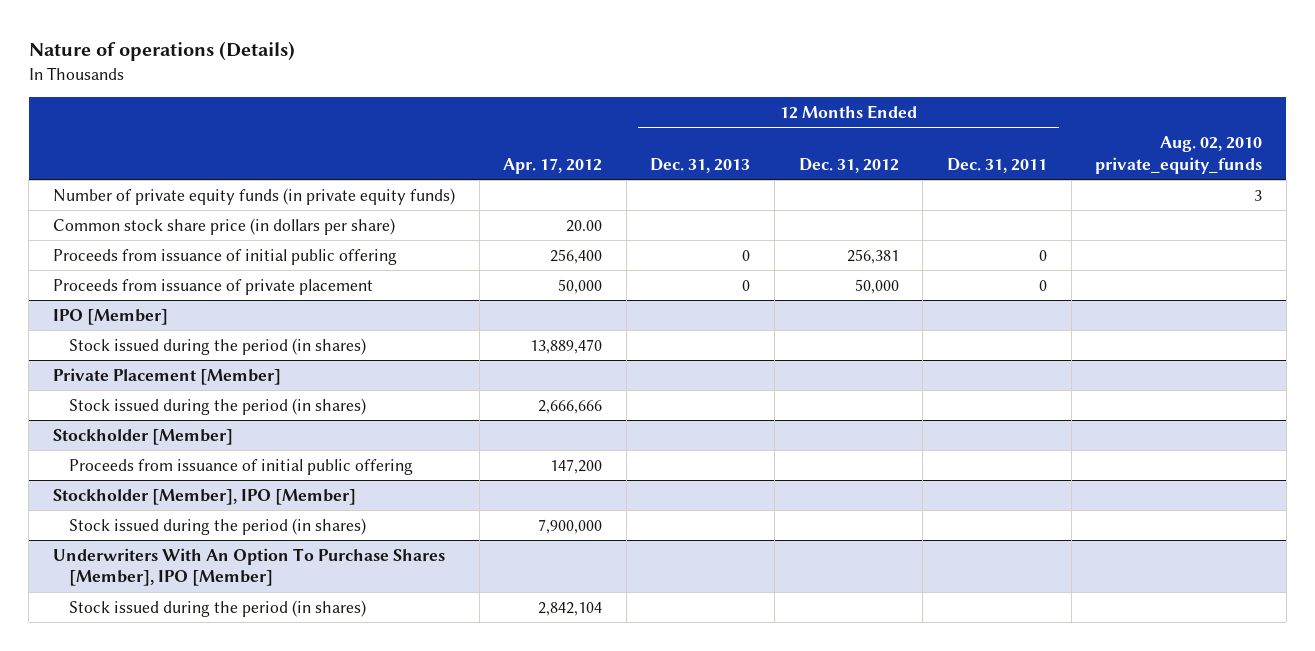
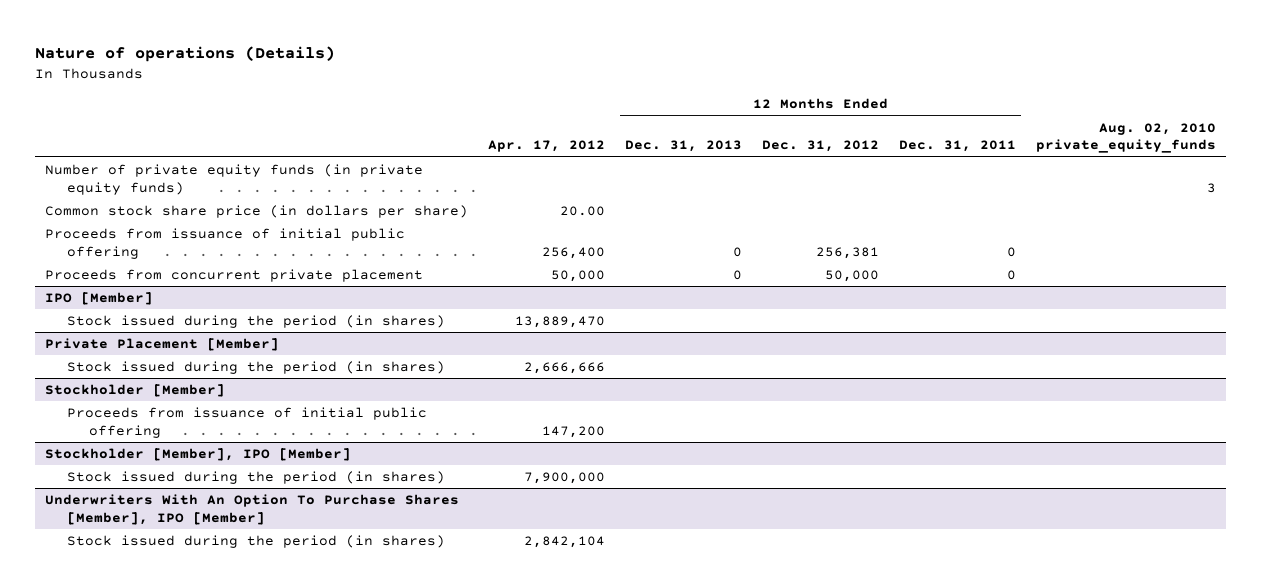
- Proceeds from issuance of private placement | 50,000 | 0 | 50,000 | 0 |
+ Proceeds from concurrent private placement | 50,000 | 0 | 50,000 | 0 |

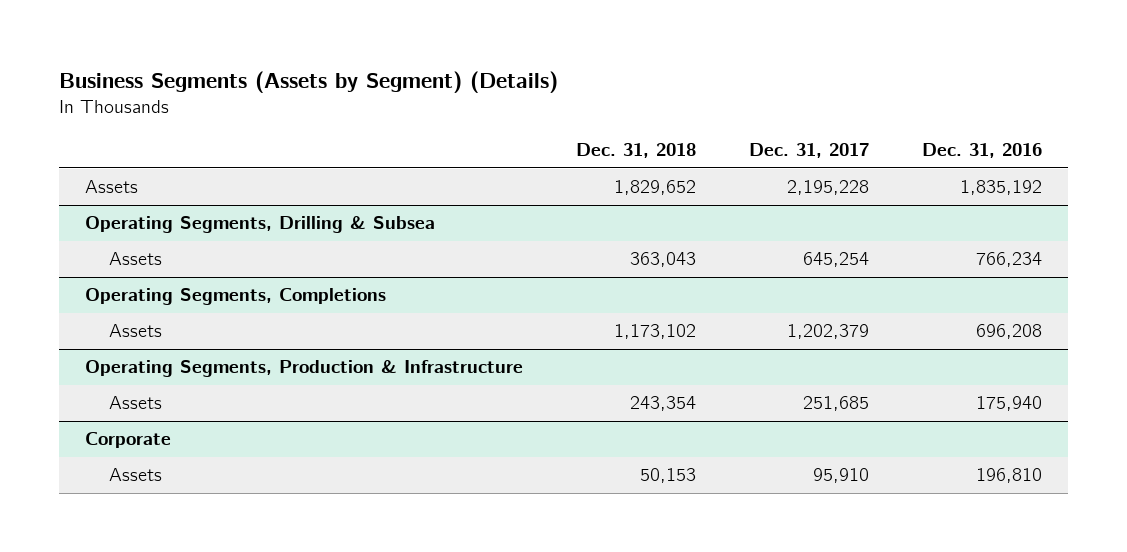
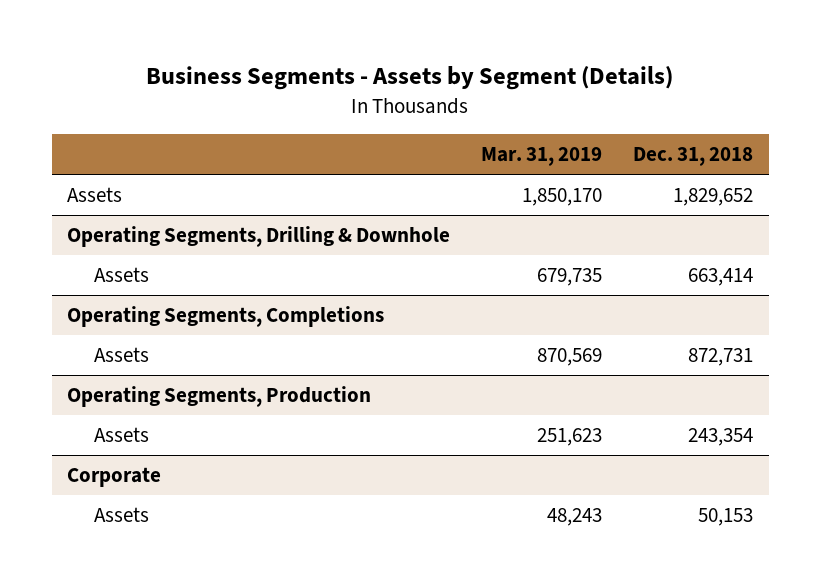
- Business Segments (Assets by Segment) (Details)
+ Business Segments - Assets by Segment (Details)
- | Dec. 31, 2018 | Dec. 31, 2017 | Dec. 31, 2016
+ | Mar. 31, 2019 | Dec. 31, 2018
- Operating Segments, Drilling & Subsea
- Assets | 363,043 | 645,254 | 766,234
+ Operating Segments, Drilling & Downhole
+ Assets | 679,735 | 663,414
@ Operating Segments, Completions
- Assets | 1,173,102 | 1,202,379 | 696,208
- Operating Segments, Production & Infrastructure
@ Operating Segments, Completions
+ Assets | 870,569 | 872,731
+ Operating Segments, Production

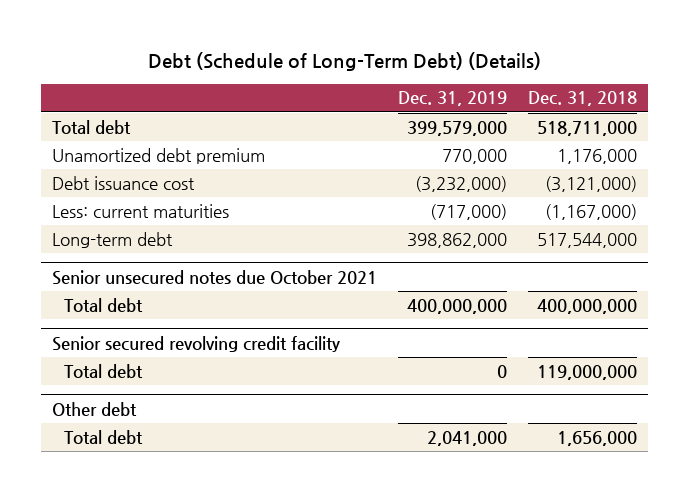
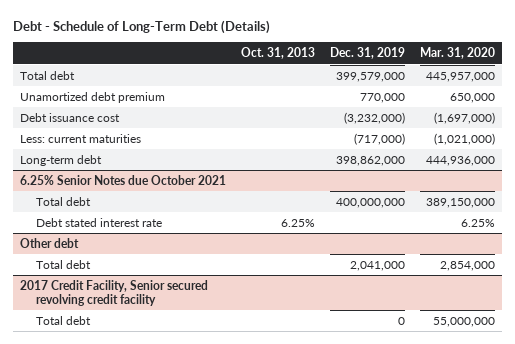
- Debt (Schedule of Long-Term Debt) (Details)
+ Debt - Schedule of Long-Term Debt (Details)
- | Dec. 31, 2019 | Dec. 31, 2018
+ | Oct. 31, 2013 | Dec. 31, 2019 | Mar. 31, 2020
- Senior unsecured notes due October 2021
+ 6.25% Senior Notes due October 2021
- Senior secured revolving credit facility
- Total debt | 0 | 119,000,000
+ Debt stated interest rate | 6.25% | | 6.25%
+ 2017 Credit Facility, Senior secured revolving credit facility
+ Total debt | | 0 | 55,000,000

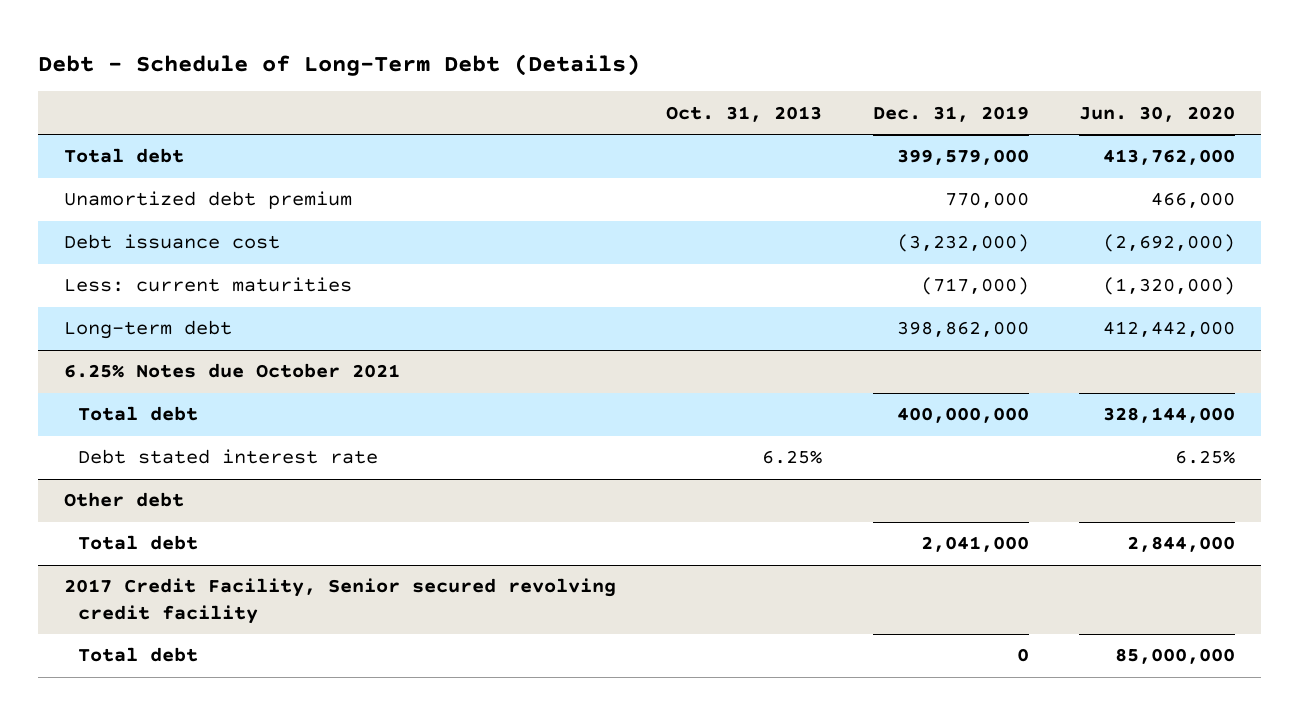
- | Oct. 31, 2013 | Dec. 31, 2019 | Mar. 31, 2020
+ | Oct. 31, 2013 | Dec. 31, 2019 | Jun. 30, 2020
- 6.25% Senior Notes due October 2021
+ 6.25% Notes due October 2021

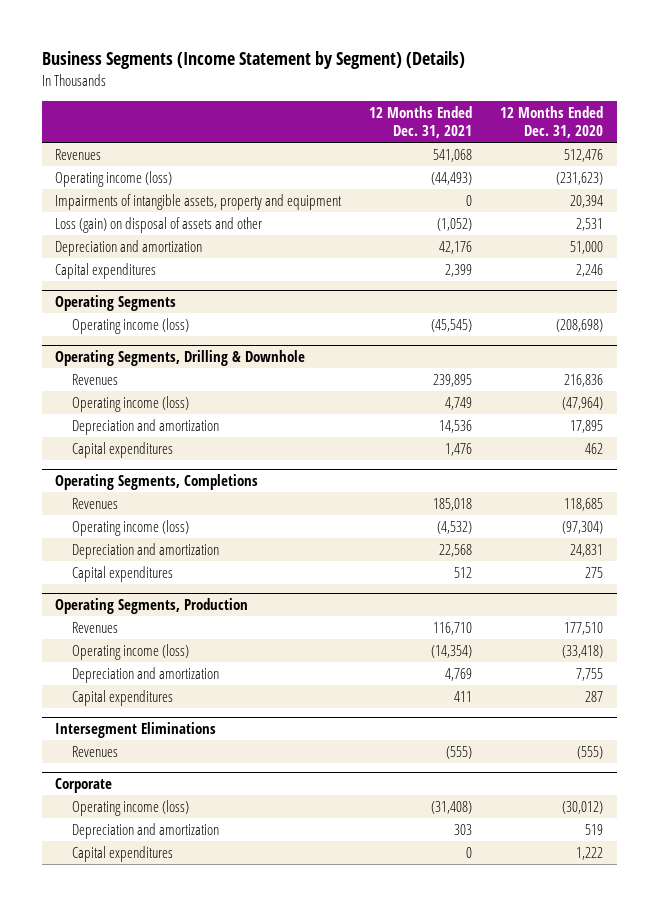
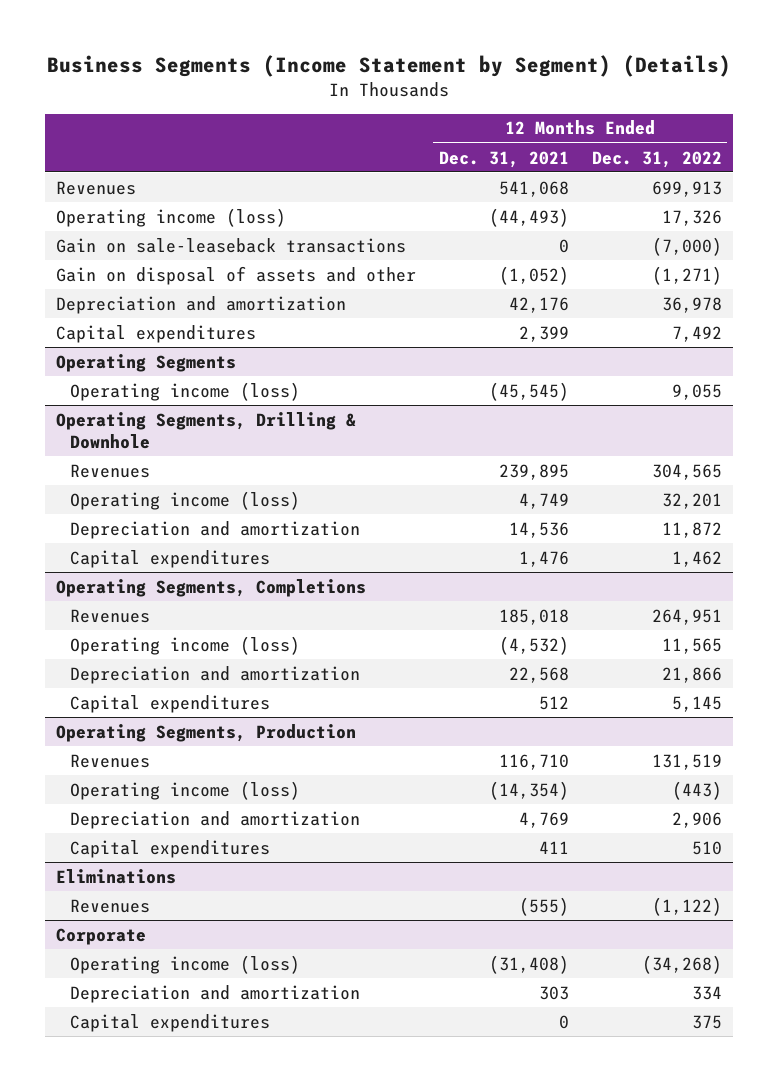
- | 12 Months Ended Dec. 31, 2021 | 12 Months Ended Dec. 31, 2020
+ | 12 Months Ended Dec. 31, 2021 | 12 Months Ended Dec. 31, 2022
- Impairments of intangible assets, property and equipment | 0 | 20,394
- Loss (gain) on disposal of assets and other | (1,052) | 2,531
+ Gain on sale-leaseback transactions | 0 | (7,000)
+ Gain on disposal of assets and other | (1,052) | (1,271)
- Intersegment Eliminations
+ Eliminations

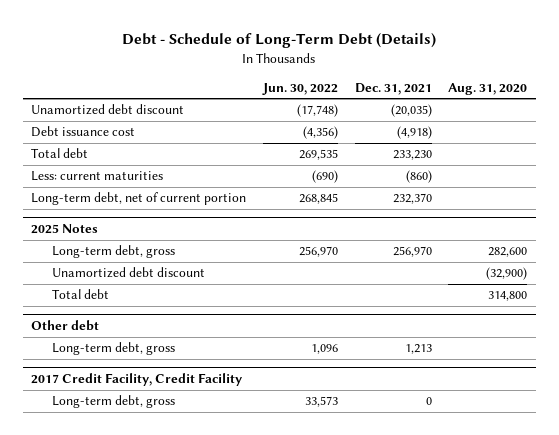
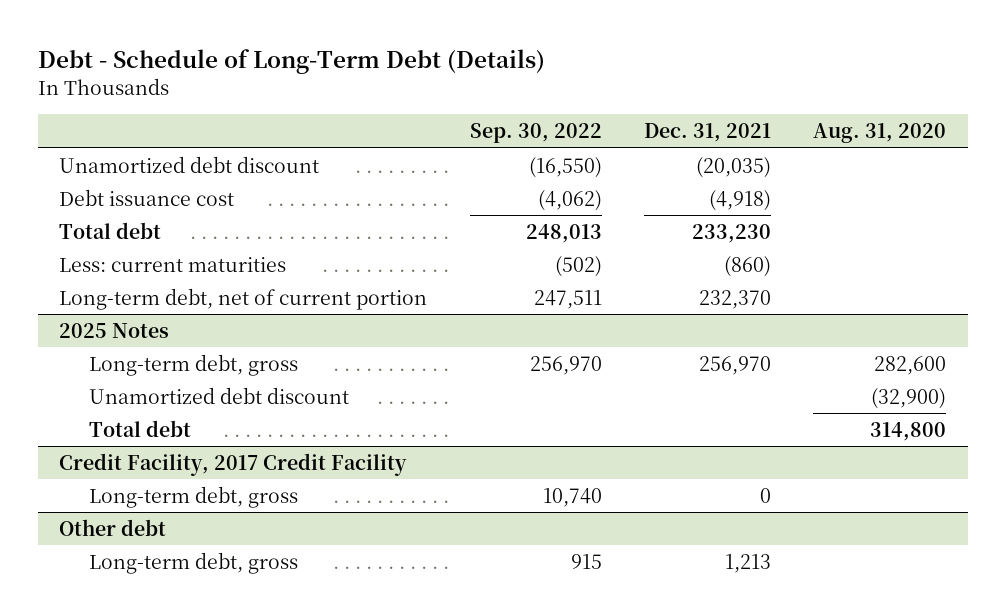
- | Jun. 30, 2022 | Dec. 31, 2021 | Aug. 31, 2020
+ | Sep. 30, 2022 | Dec. 31, 2021 | Aug. 31, 2020
+ Credit Facility, 2017 Credit Facility
+ Long-term debt, gross | 10,740 | 0 |
- 2017 Credit Facility, Credit Facility
- Long-term debt, gross | 33,573 | 0 |

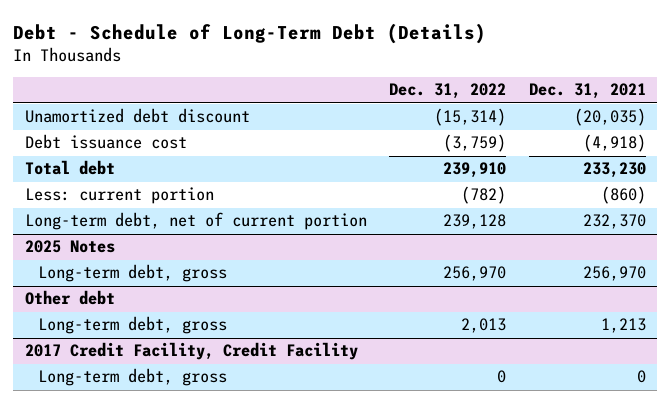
- | Sep. 30, 2022 | Dec. 31, 2021 | Aug. 31, 2020
+ | Dec. 31, 2022 | Dec. 31, 2021
- Less: current maturities | (502) | (860) |
+ Less: current portion | (782) | (860)
@ 2025 Notes
- Unamortized debt discount | | | (32,900)
- Total debt | | | 314,800
- Credit Facility, 2017 Credit Facility
- Long-term debt, gross | 10,740 | 0 |
+ 2017 Credit Facility, Credit Facility
+ Long-term debt, gross | 0 | 0

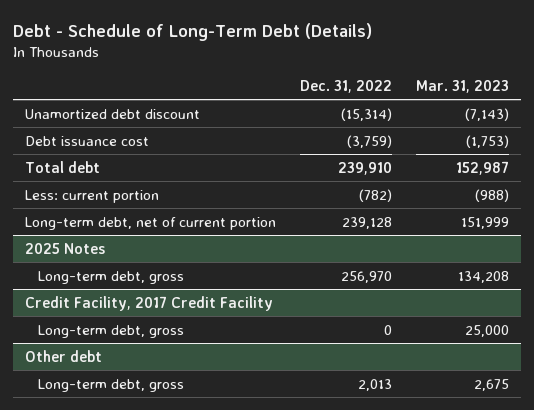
- | Dec. 31, 2022 | Dec. 31, 2021
+ | Dec. 31, 2022 | Mar. 31, 2023
+ Credit Facility, 2017 Credit Facility
+ Long-term debt, gross | 0 | 25,000
- 2017 Credit Facility, Credit Facility
- Long-term debt, gross | 0 | 0

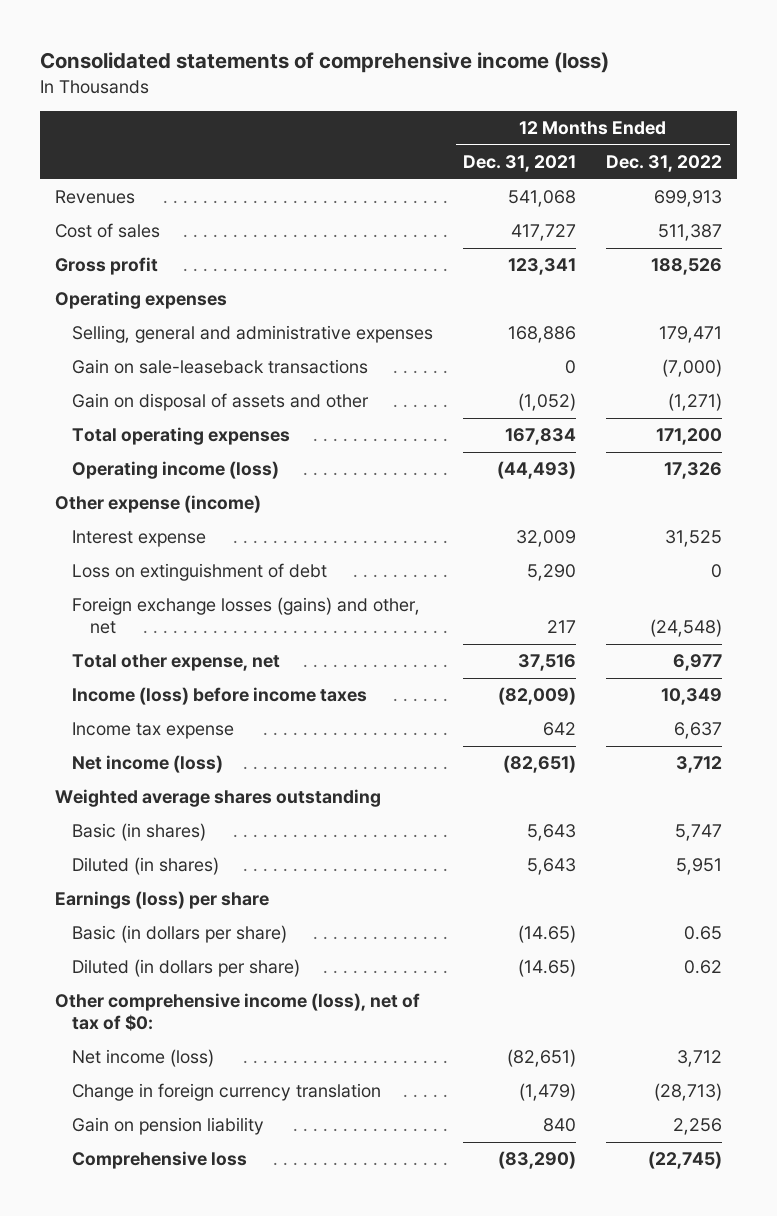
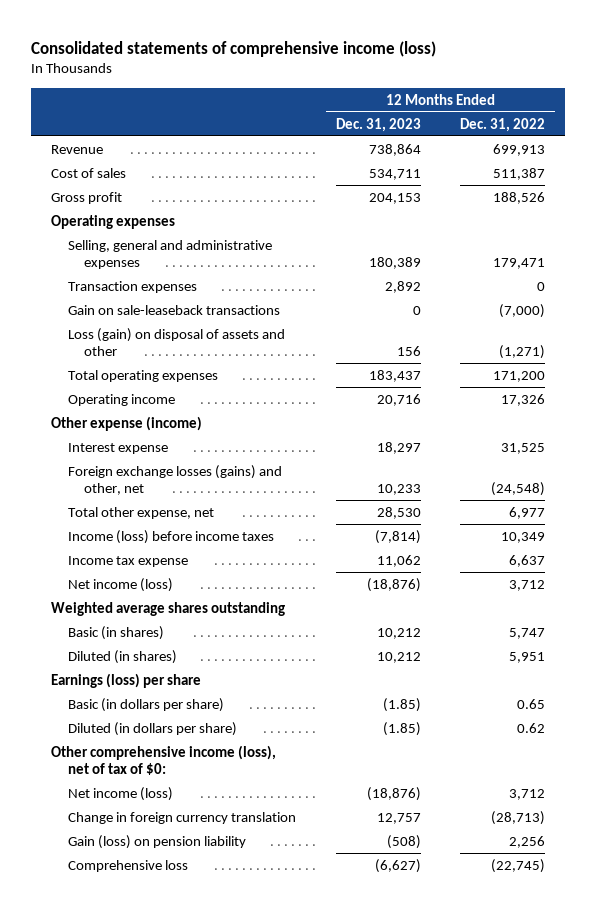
- | 12 Months Ended Dec. 31, 2021 | 12 Months Ended Dec. 31, 2022
+ | 12 Months Ended Dec. 31, 2023 | 12 Months Ended Dec. 31, 2022
- Revenues | 541,068 | 699,913
+ Revenue | 738,864 | 699,913
+ Transaction expenses | 2,892 | 0
- Gain on disposal of assets and other | (1,052) | (1,271)
+ Loss (gain) on disposal of assets and other | 156 | (1,271)
- Operating income (loss) | (44,493) | 17,326
+ Operating income | 20,716 | 17,326
- Loss on extinguishment of debt | 5,290 | 0
- Gain on pension liability | 840 | 2,256
+ Gain (loss) on pension liability | (508) | 2,256

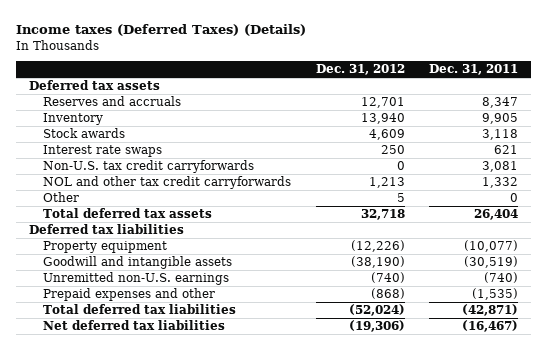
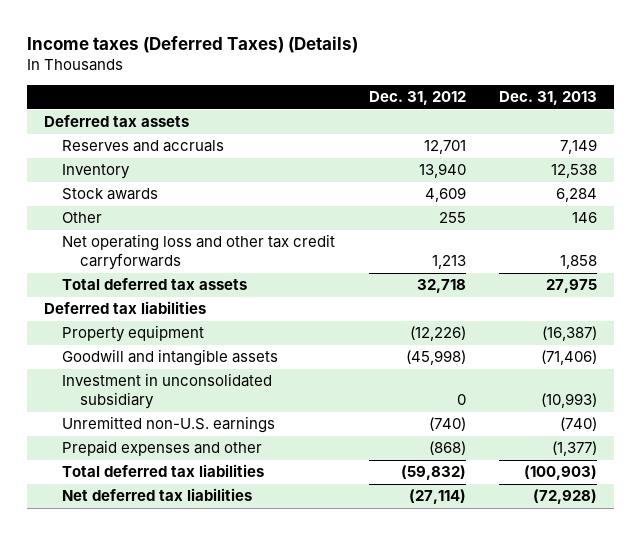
- | Dec. 31, 2012 | Dec. 31, 2011
+ | Dec. 31, 2012 | Dec. 31, 2013
- Interest rate swaps | 250 | 621
- Non-U.S. tax credit carryforwards | 0 | 3,081
- NOL and other tax credit carryforwards | 1,213 | 1,332
- Other | 5 | 0
+ Other | 255 | 146
+ Net operating loss and other tax credit carryforwards | 1,213 | 1,858
- Goodwill and intangible assets | (38,190) | (30,519)
+ Goodwill and intangible assets | (45,998) | (71,406)
+ Investment in unconsolidated subsidiary | 0 | (10,993)
- Total deferred tax liabilities | (52,024) | (42,871)
- Net deferred tax liabilities | (19,306) | (16,467)
+ Total deferred tax liabilities | (59,832) | (100,903)
+ Net deferred tax liabilities | (27,114) | (72,928)

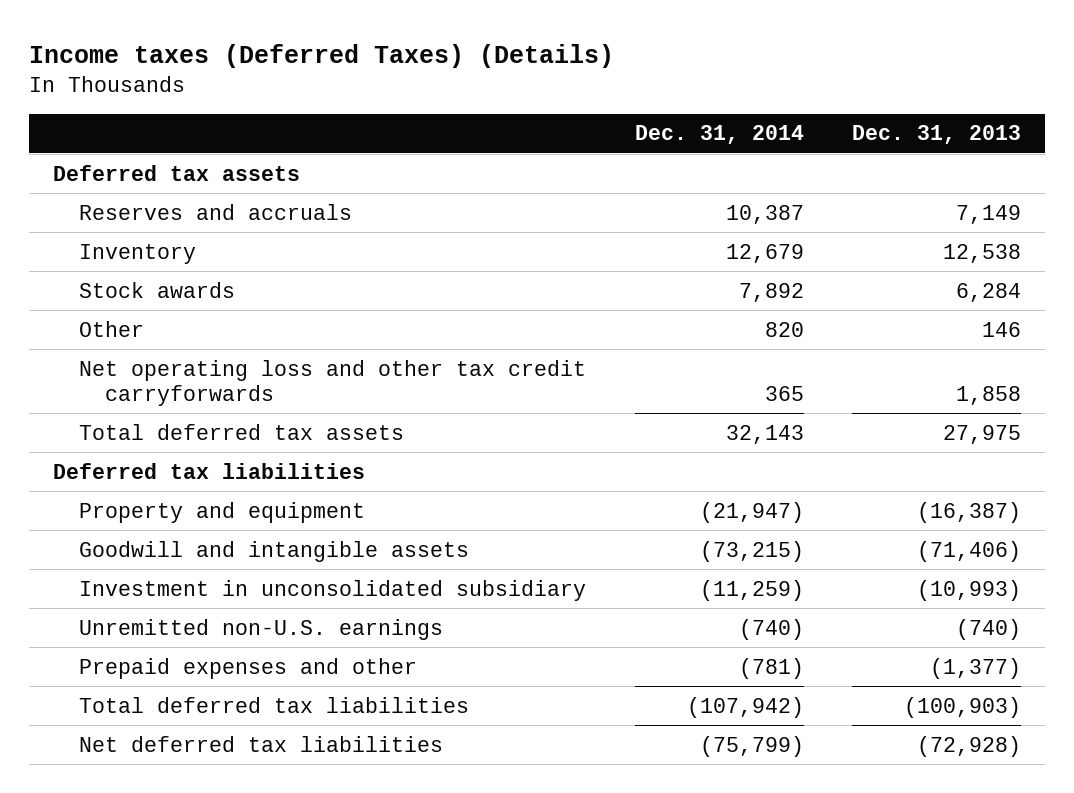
- | Dec. 31, 2012 | Dec. 31, 2013
+ | Dec. 31, 2014 | Dec. 31, 2013
- Property equipment | (12,226) | (16,387)
+ Property and equipment | (21,947) | (16,387)

